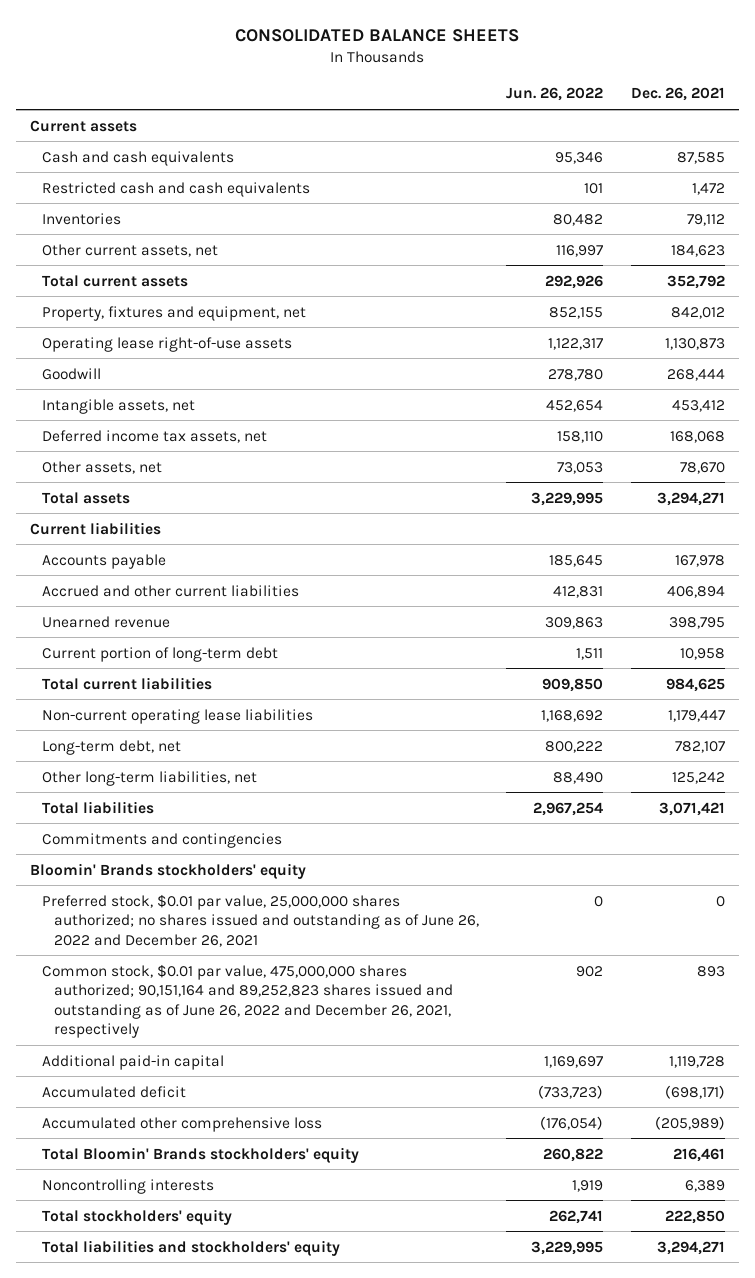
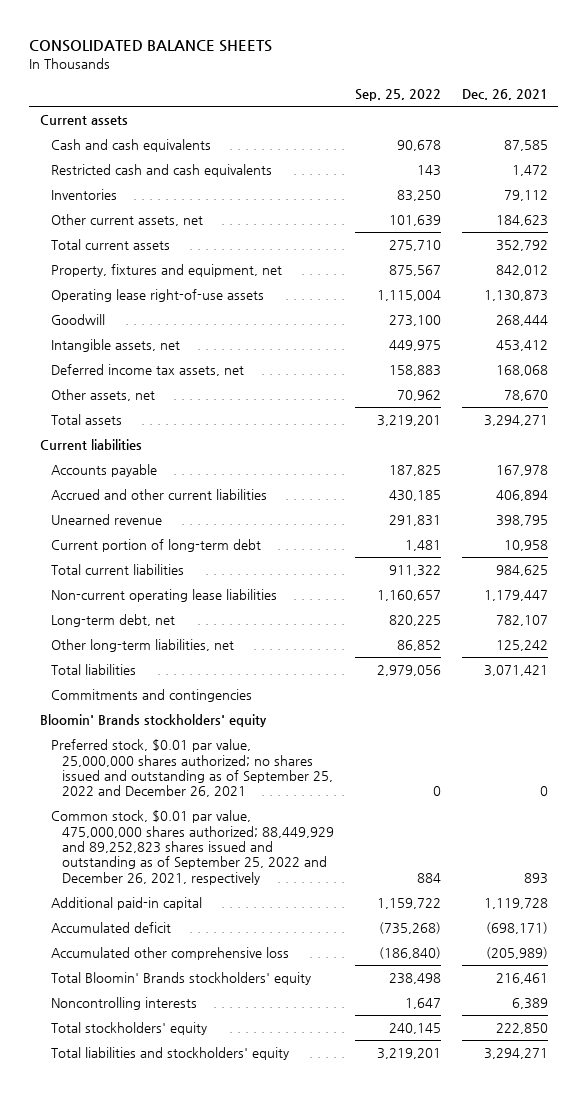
- | Jun. 26, 2022 | Dec. 26, 2021
+ | Sep. 25, 2022 | Dec. 26, 2021
- Preferred stock, $0.01 par value, 25,000,000 shares authorized; no shares issued and outstanding as of June 26, 2022 and December 26, 2021 | 0 | 0
- Common stock, $0.01 par value, 475,000,000 shares authorized; 90,151,164 and 89,252,823 shares issued and outstanding as of June 26, 2022 and December 26, 2021, respectively | 902 | 893
+ Preferred stock, $0.01 par value, 25,000,000 shares authorized; no shares issued and outstanding as of September 25, 2022 and December 26, 2021 | 0 | 0
+ Common stock, $0.01 par value, 475,000,000 shares authorized; 88,449,929 and 89,252,823 shares issued and outstanding as of September 25, 2022 and December 26, 2021, respectively | 884 | 893

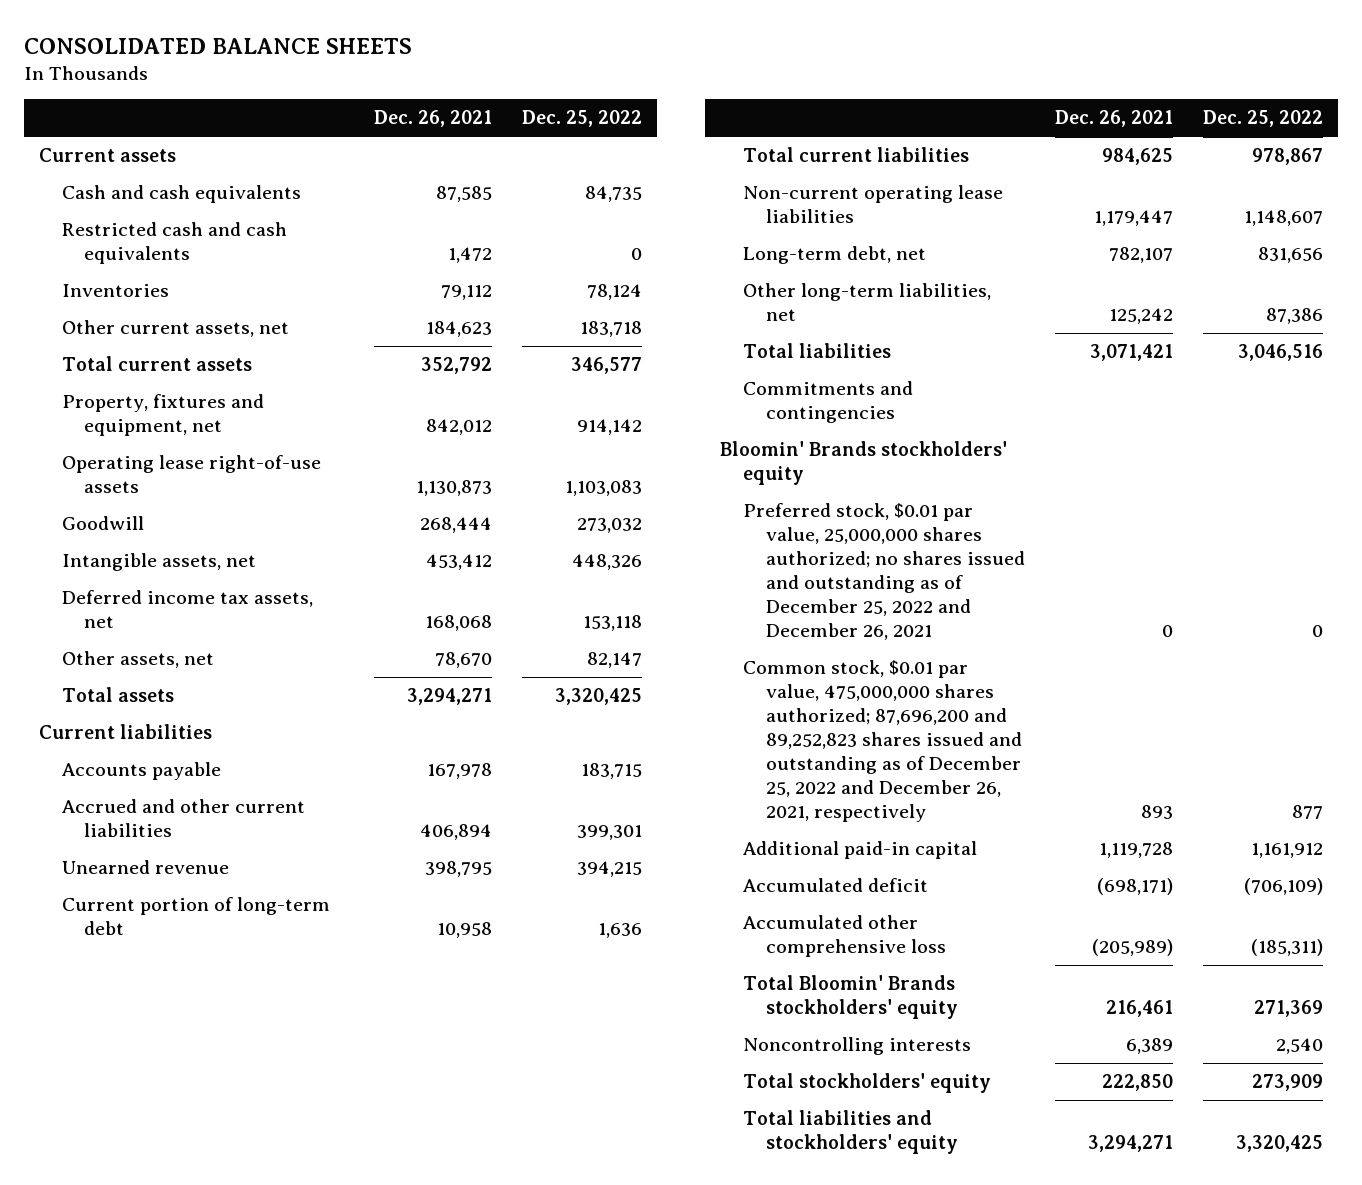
- | Sep. 25, 2022 | Dec. 26, 2021
+ | Dec. 26, 2021 | Dec. 25, 2022
- Preferred stock, $0.01 par value, 25,000,000 shares authorized; no shares issued and outstanding as of September 25, 2022 and December 26, 2021 | 0 | 0
- Common stock, $0.01 par value, 475,000,000 shares authorized; 88,449,929 and 89,252,823 shares issued and outstanding as of September 25, 2022 and December 26, 2021, respectively | 884 | 893
+ Preferred stock, $0.01 par value, 25,000,000 shares authorized; no shares issued and outstanding as of December 25, 2022 and December 26, 2021 | 0 | 0
+ Common stock, $0.01 par value, 475,000,000 shares authorized; 87,696,200 and 89,252,823 shares issued and outstanding as of December 25, 2022 and December 26, 2021, respectively | 893 | 877

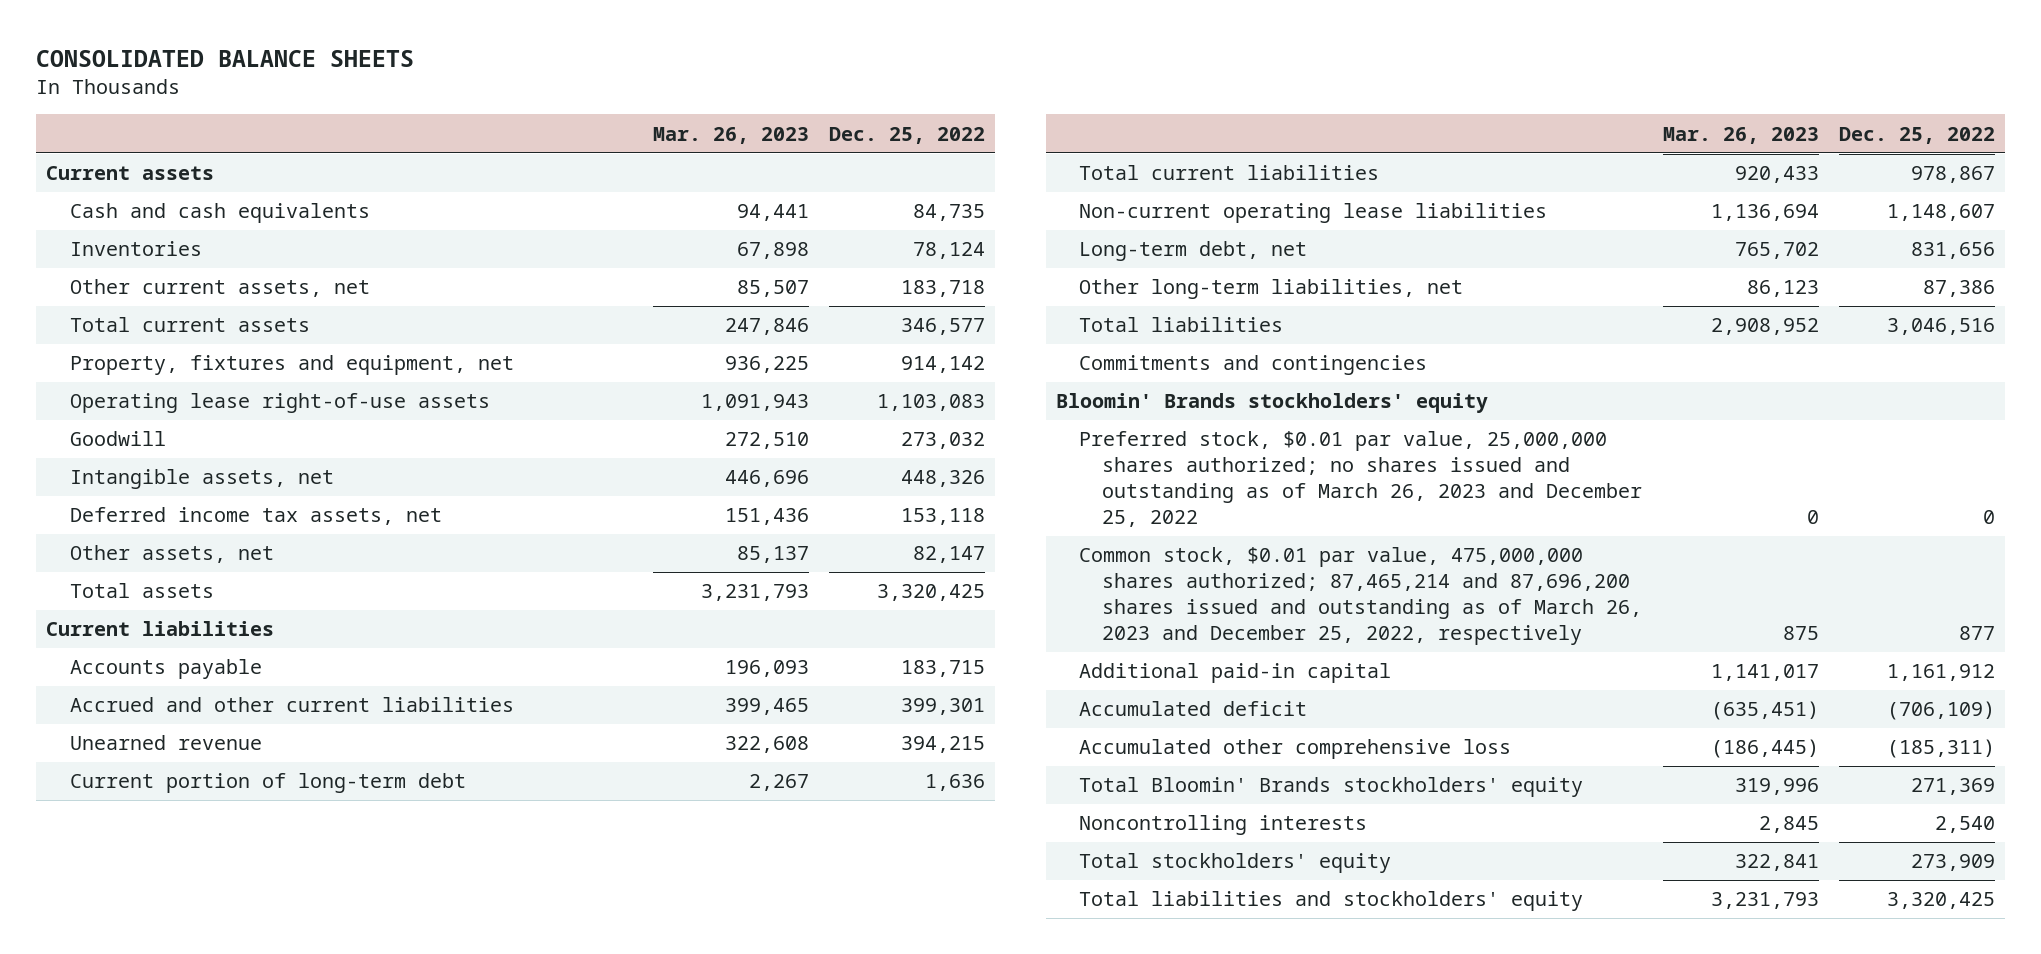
- | Dec. 26, 2021 | Dec. 25, 2022
+ | Mar. 26, 2023 | Dec. 25, 2022
- Restricted cash and cash equivalents | 1,472 | 0
- Preferred stock, $0.01 par value, 25,000,000 shares authorized; no shares issued and outstanding as of December 25, 2022 and December 26, 2021 | 0 | 0
- Common stock, $0.01 par value, 475,000,000 shares authorized; 87,696,200 and 89,252,823 shares issued and outstanding as of December 25, 2022 and December 26, 2021, respectively | 893 | 877
+ Preferred stock, $0.01 par value, 25,000,000 shares authorized; no shares issued and outstanding as of March 26, 2023 and December 25, 2022 | 0 | 0
+ Common stock, $0.01 par value, 475,000,000 shares authorized; 87,465,214 and 87,696,200 shares issued and outstanding as of March 26, 2023 and December 25, 2022, respectively | 875 | 877

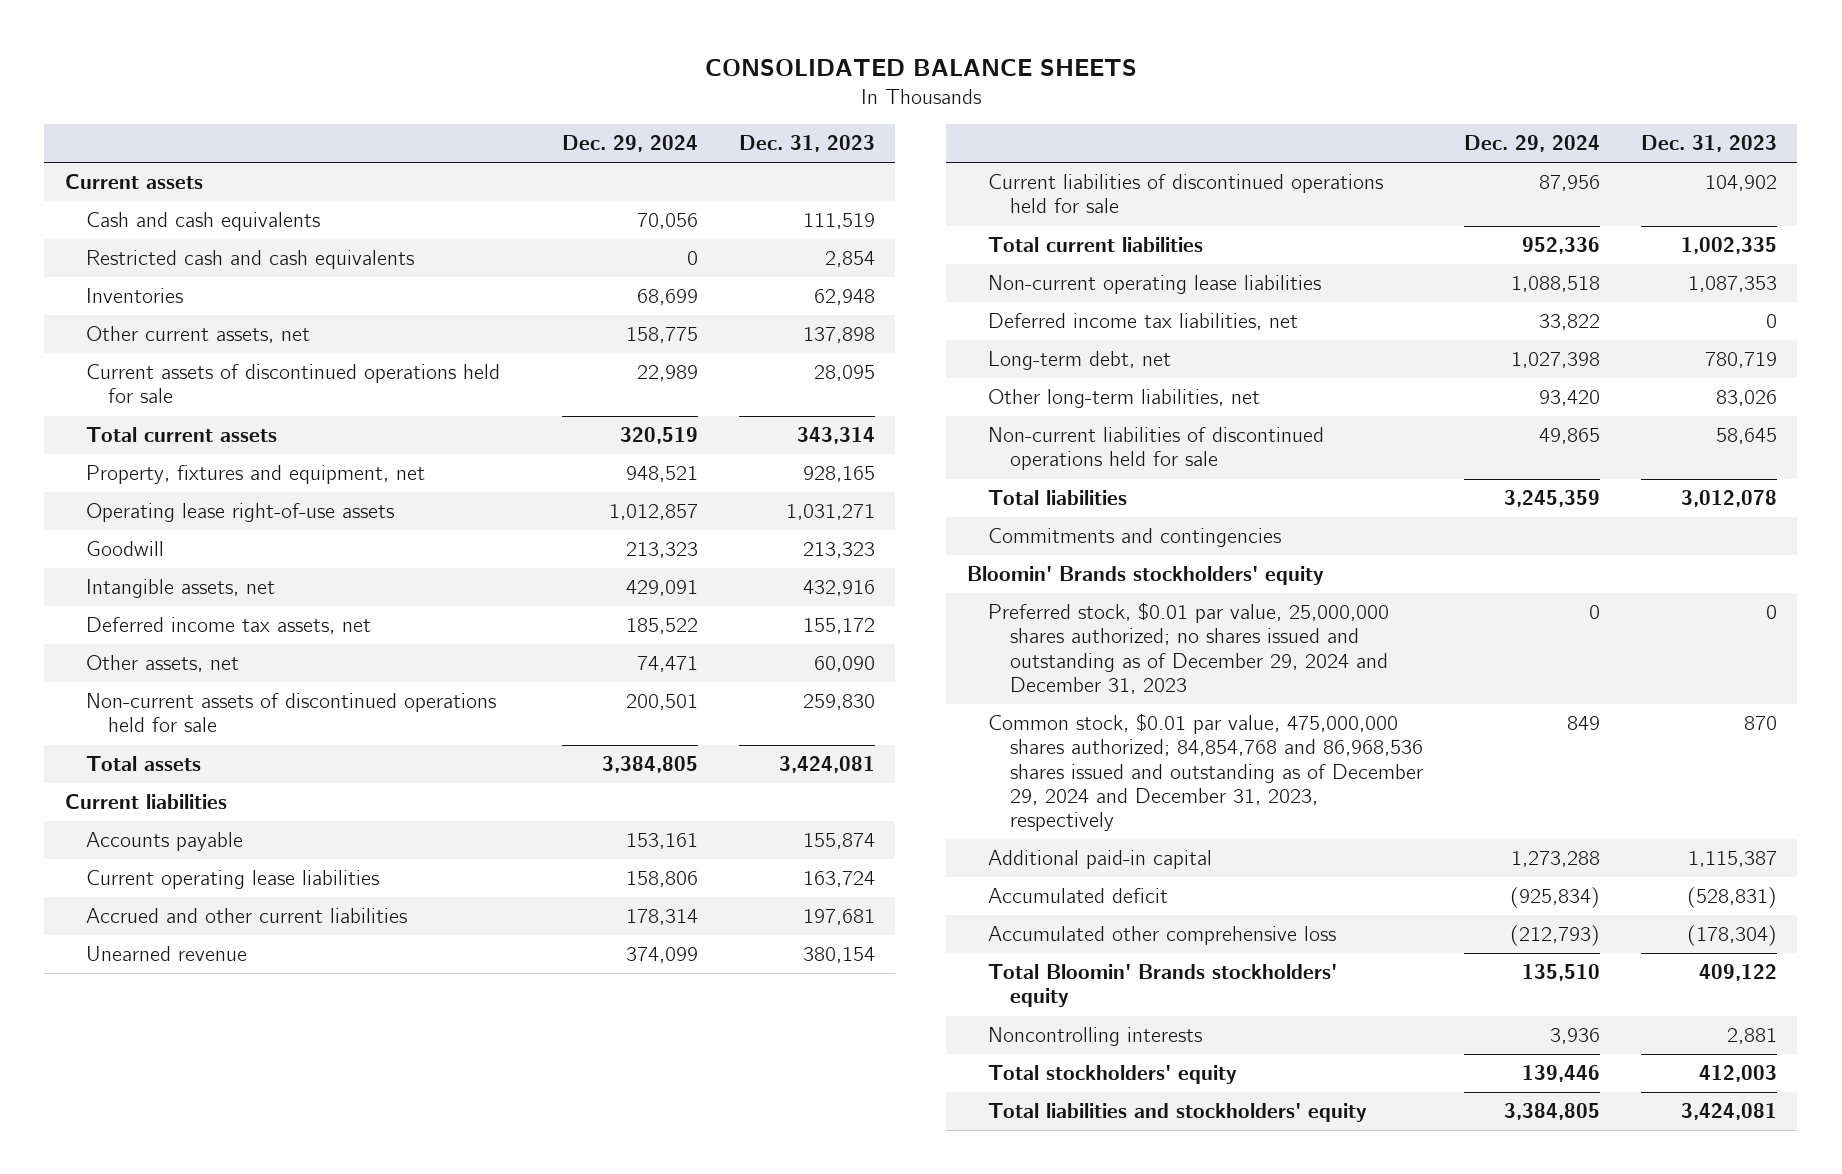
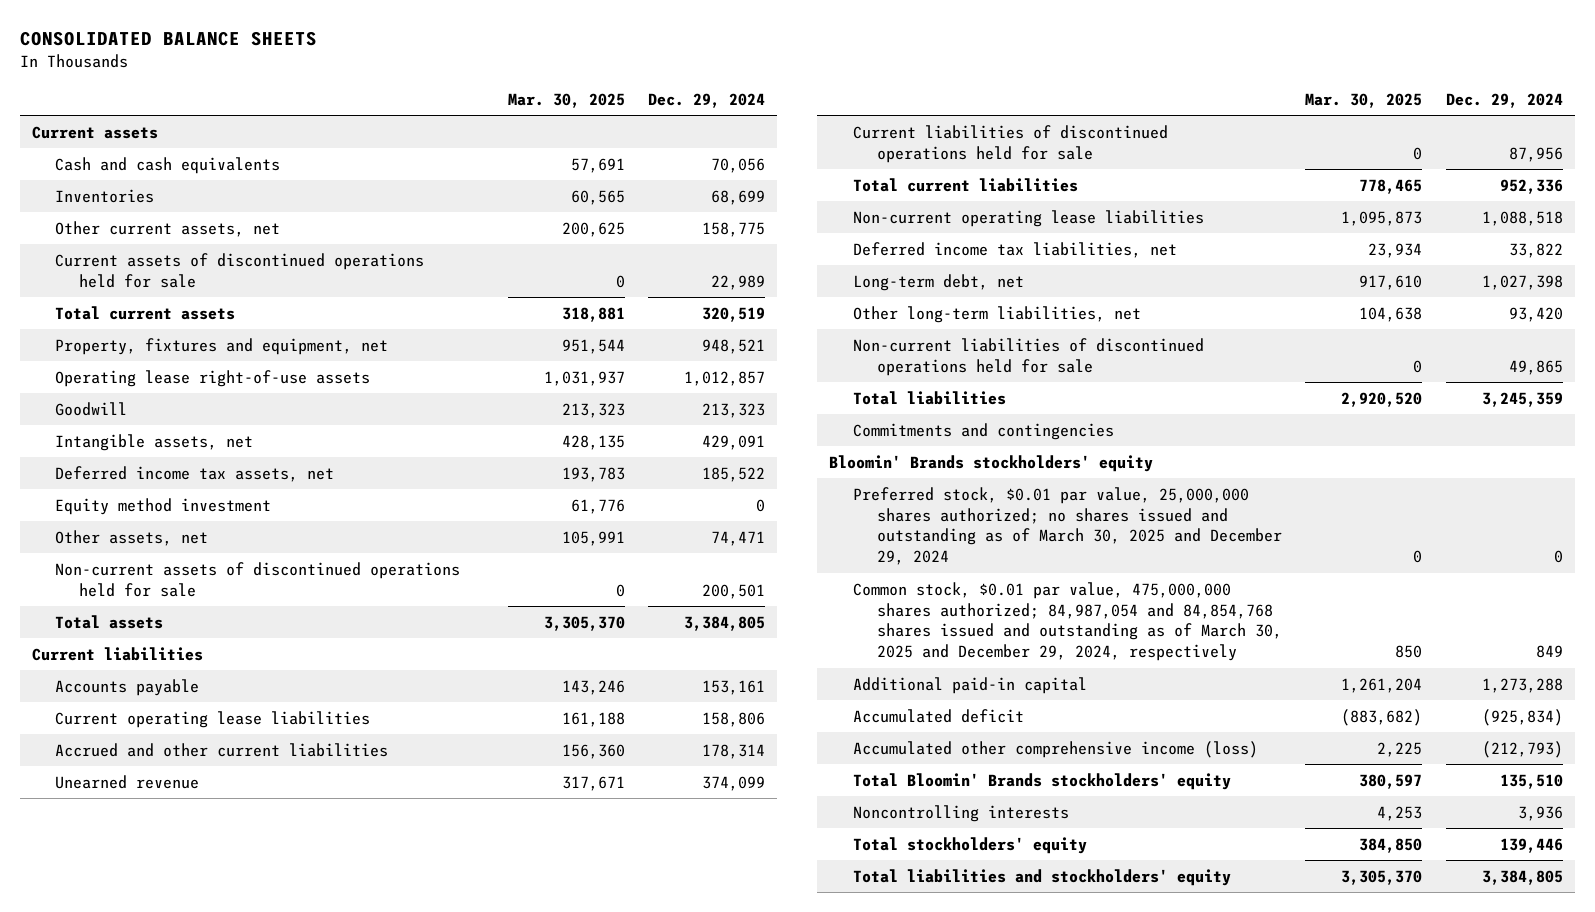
- | Dec. 29, 2024 | Dec. 31, 2023
+ | Mar. 30, 2025 | Dec. 29, 2024
- Restricted cash and cash equivalents | 0 | 2,854
+ Equity method investment | 61,776 | 0
- Preferred stock, $0.01 par value, 25,000,000 shares authorized; no shares issued and outstanding as of December 29, 2024 and December 31, 2023 | 0 | 0
- Common stock, $0.01 par value, 475,000,000 shares authorized; 84,854,768 and 86,968,536 shares issued and outstanding as of December 29, 2024 and December 31, 2023, respectively | 849 | 870
+ Preferred stock, $0.01 par value, 25,000,000 shares authorized; no shares issued and outstanding as of March 30, 2025 and December 29, 2024 | 0 | 0
+ Common stock, $0.01 par value, 475,000,000 shares authorized; 84,987,054 and 84,854,768 shares issued and outstanding as of March 30, 2025 and December 29, 2024, respectively | 850 | 849
- Accumulated other comprehensive loss | (212,793) | (178,304)
+ Accumulated other comprehensive income (loss) | 2,225 | (212,793)

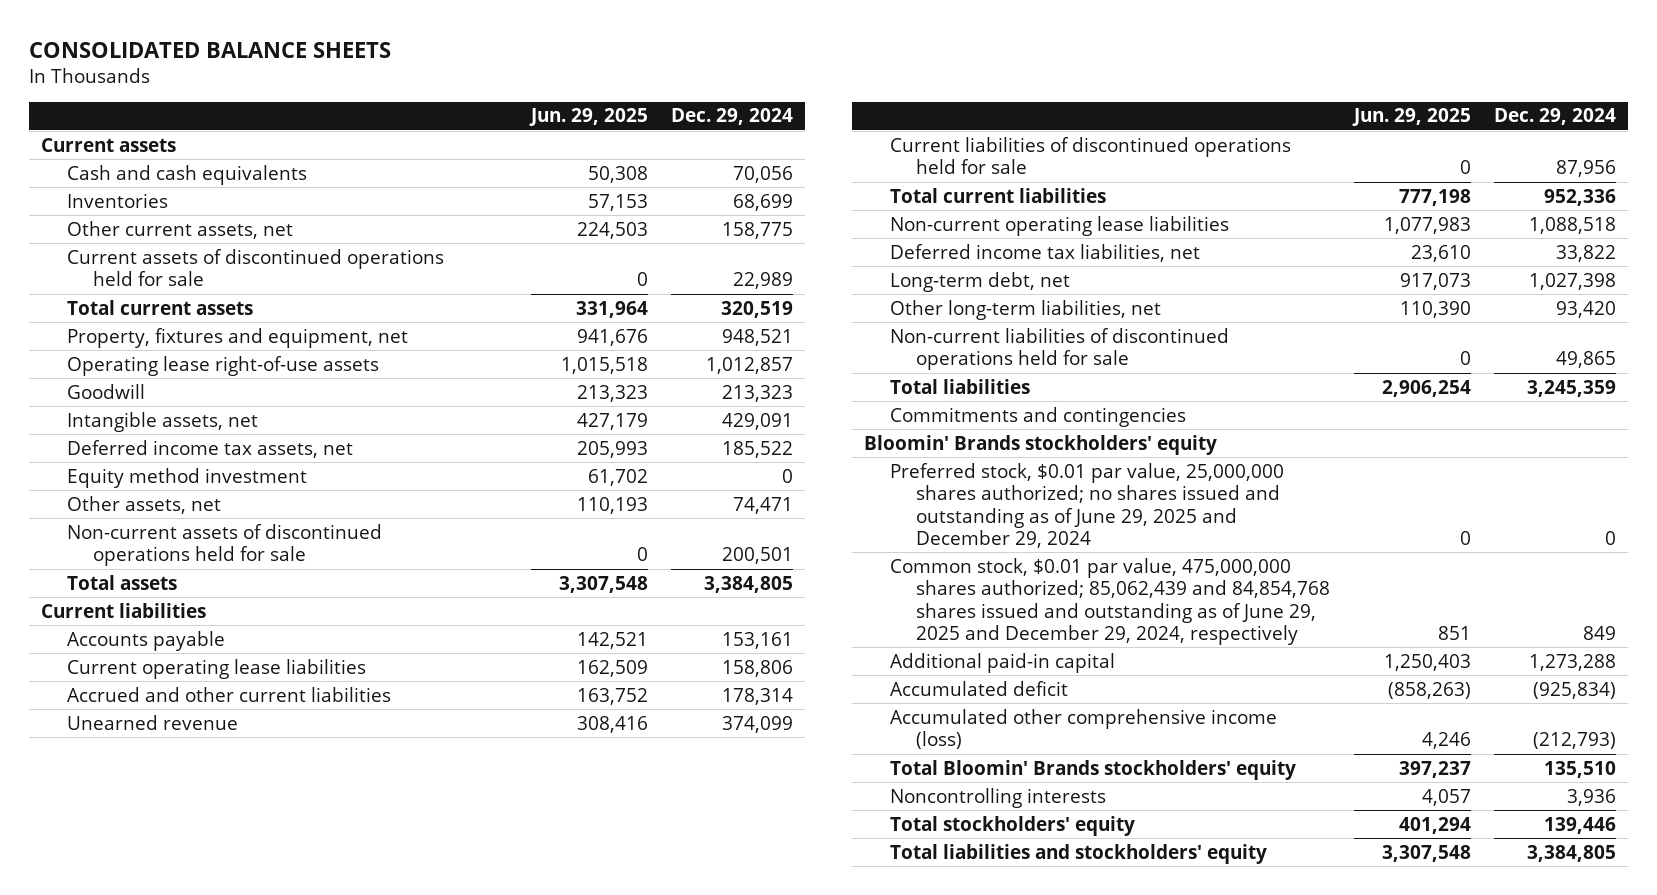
- | Mar. 30, 2025 | Dec. 29, 2024
+ | Jun. 29, 2025 | Dec. 29, 2024
- Preferred stock, $0.01 par value, 25,000,000 shares authorized; no shares issued and outstanding as of March 30, 2025 and December 29, 2024 | 0 | 0
- Common stock, $0.01 par value, 475,000,000 shares authorized; 84,987,054 and 84,854,768 shares issued and outstanding as of March 30, 2025 and December 29, 2024, respectively | 850 | 849
+ Preferred stock, $0.01 par value, 25,000,000 shares authorized; no shares issued and outstanding as of June 29, 2025 and December 29, 2024 | 0 | 0
+ Common stock, $0.01 par value, 475,000,000 shares authorized; 85,062,439 and 84,854,768 shares issued and outstanding as of June 29, 2025 and December 29, 2024, respectively | 851 | 849

